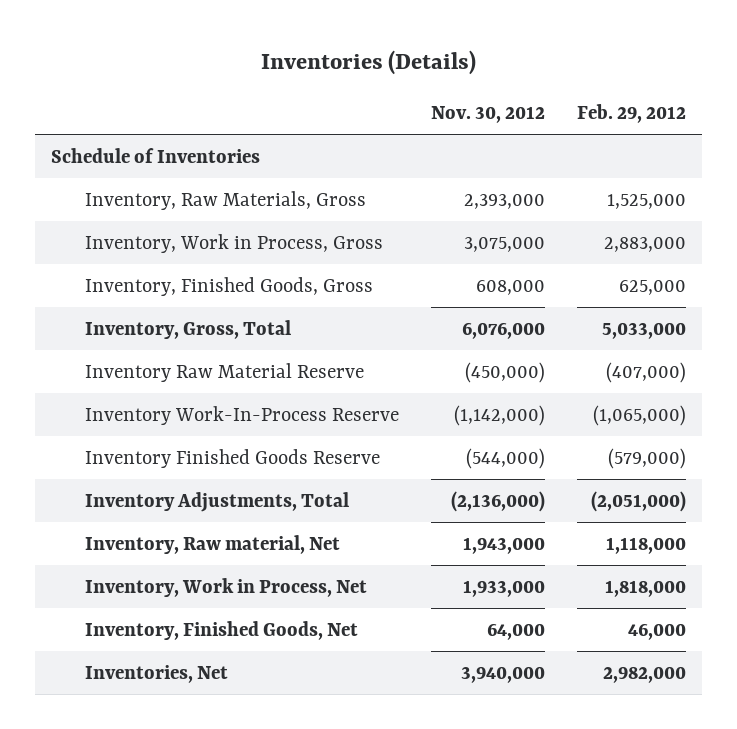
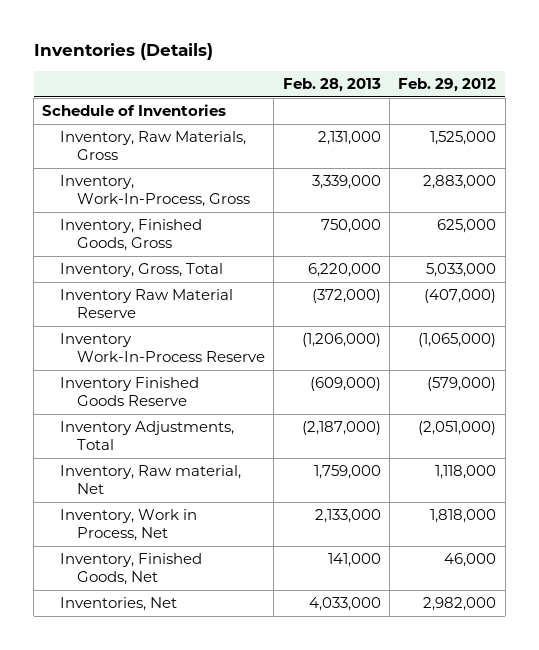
- | Nov. 30, 2012 | Feb. 29, 2012
+ | Feb. 28, 2013 | Feb. 29, 2012
- Inventory, Work in Process, Gross | 3,075,000 | 2,883,000
+ Inventory, Work-In-Process, Gross | 3,339,000 | 2,883,000

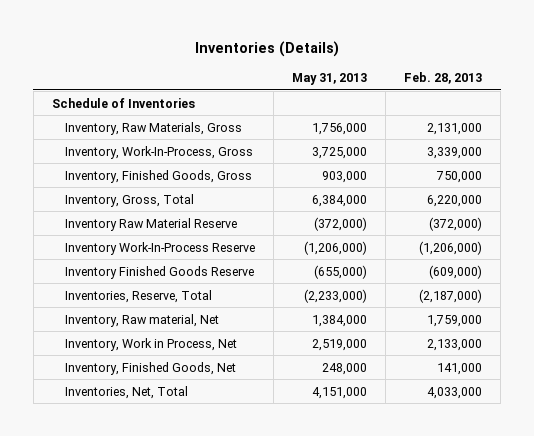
- | Feb. 28, 2013 | Feb. 29, 2012
+ | May 31, 2013 | Feb. 28, 2013
- Inventory Adjustments, Total | (2,187,000) | (2,051,000)
+ Inventories, Reserve, Total | (2,233,000) | (2,187,000)
- Inventories, Net | 4,033,000 | 2,982,000
+ Inventories, Net, Total | 4,151,000 | 4,033,000

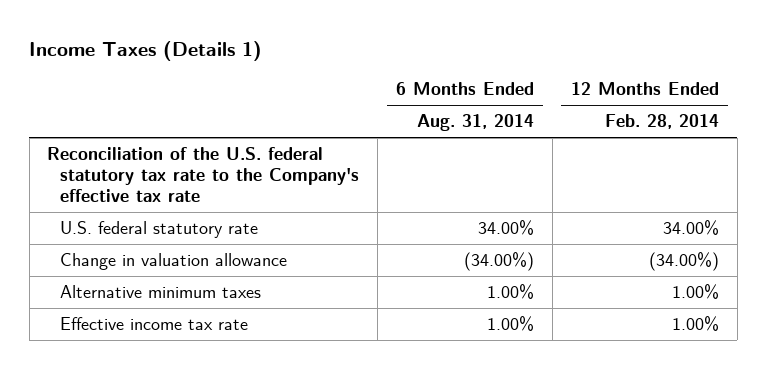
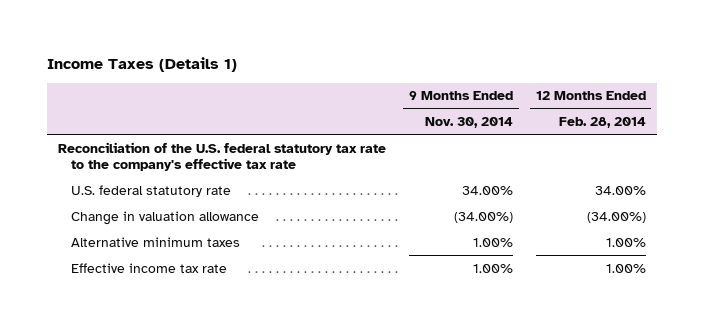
- | 6 Months Ended Aug. 31, 2014 | 12 Months Ended Feb. 28, 2014
+ | 9 Months Ended Nov. 30, 2014 | 12 Months Ended Feb. 28, 2014
- Reconciliation of the U.S. federal statutory tax rate to the Company's effective tax rate
+ Reconciliation of the U.S. federal statutory tax rate to the company's effective tax rate

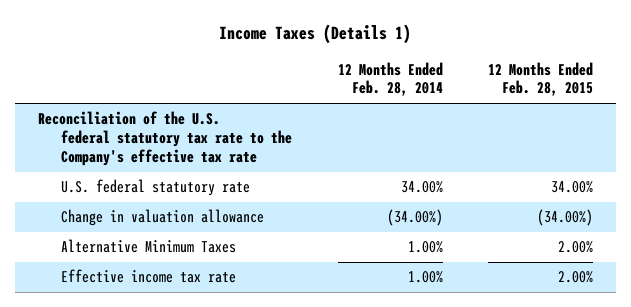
- | 9 Months Ended Nov. 30, 2014 | 12 Months Ended Feb. 28, 2014
+ | 12 Months Ended Feb. 28, 2014 | 12 Months Ended Feb. 28, 2015
- Reconciliation of the U.S. federal statutory tax rate to the company's effective tax rate
+ Reconciliation of the U.S. federal statutory tax rate to the Company's effective tax rate
- Alternative minimum taxes | 1.00% | 1.00%
+ Alternative Minimum Taxes | 1.00% | 2.00%

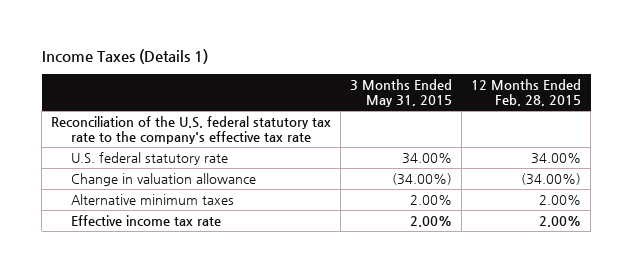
- | 12 Months Ended Feb. 28, 2014 | 12 Months Ended Feb. 28, 2015
+ | 3 Months Ended May 31, 2015 | 12 Months Ended Feb. 28, 2015
- Reconciliation of the U.S. federal statutory tax rate to the Company's effective tax rate
+ Reconciliation of the U.S. federal statutory tax rate to the company's effective tax rate
- Alternative Minimum Taxes | 1.00% | 2.00%
+ Alternative minimum taxes | 2.00% | 2.00%

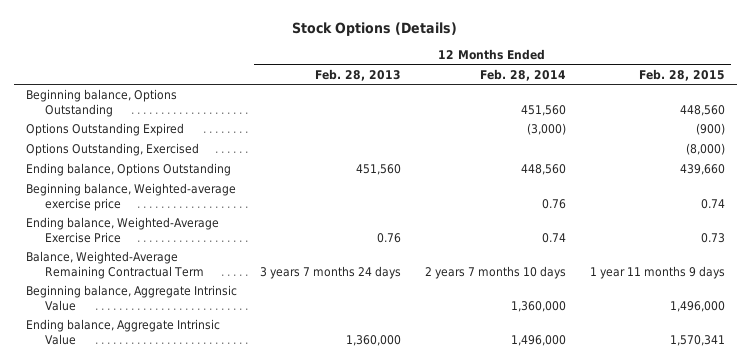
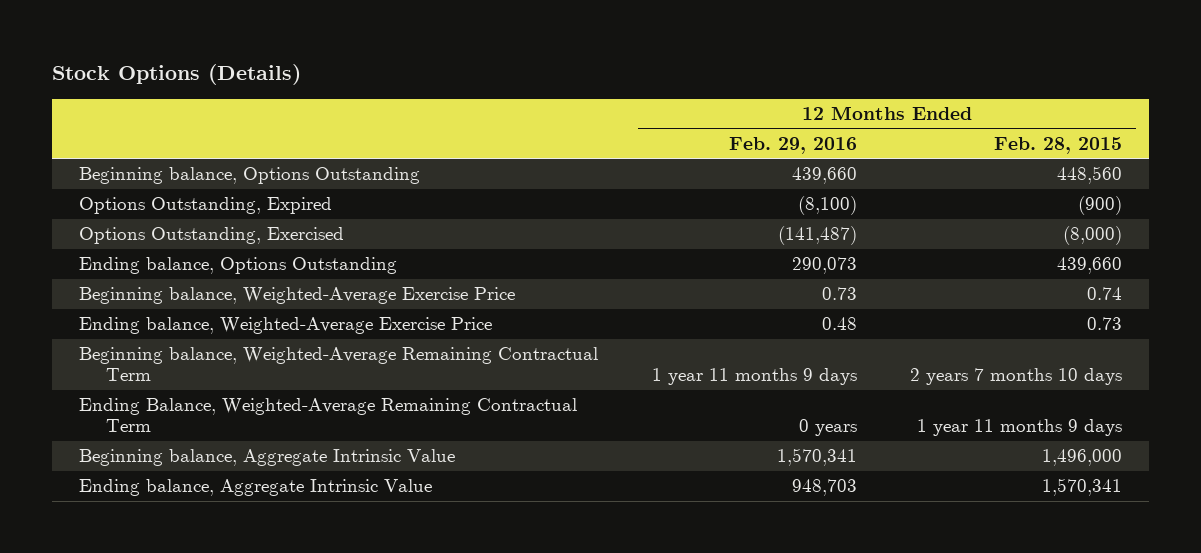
- | 12 Months Ended Feb. 28, 2013 | 12 Months Ended Feb. 28, 2014 | 12 Months Ended Feb. 28, 2015
+ | 12 Months Ended Feb. 29, 2016 | 12 Months Ended Feb. 28, 2015
- Options Outstanding Expired | | (3,000) | (900)
+ Options Outstanding, Expired | (8,100) | (900)
- Beginning balance, Weighted-average exercise price | | 0.76 | 0.74
+ Beginning balance, Weighted-Average Exercise Price | 0.73 | 0.74
- Balance, Weighted-Average Remaining Contractual Term | 3 years 7 months 24 days | 2 years 7 months 10 days | 1 year 11 months 9 days
+ Beginning balance, Weighted-Average Remaining Contractual Term | 1 year 11 months 9 days | 2 years 7 months 10 days
+ Ending Balance, Weighted-Average Remaining Contractual Term | 0 years | 1 year 11 months 9 days

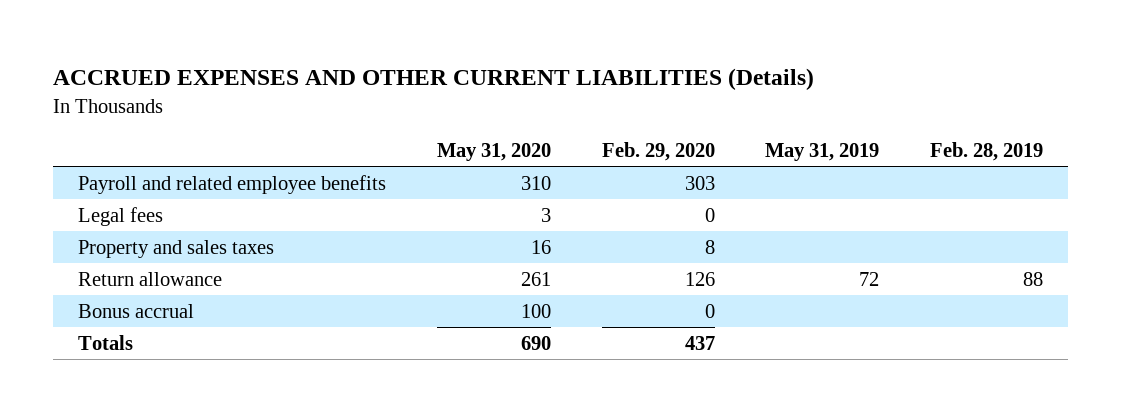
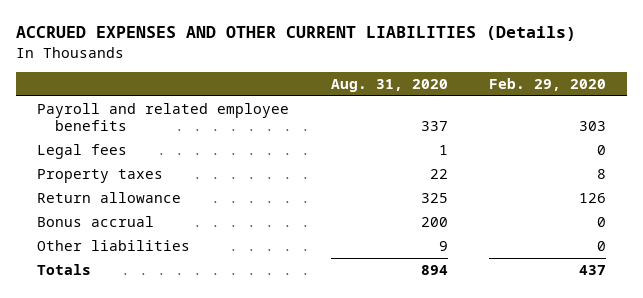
- | May 31, 2020 | Feb. 29, 2020 | May 31, 2019 | Feb. 28, 2019
+ | Aug. 31, 2020 | Feb. 29, 2020
- Property and sales taxes | 16 | 8 | |
+ Property taxes | 22 | 8
+ Other liabilities | 9 | 0

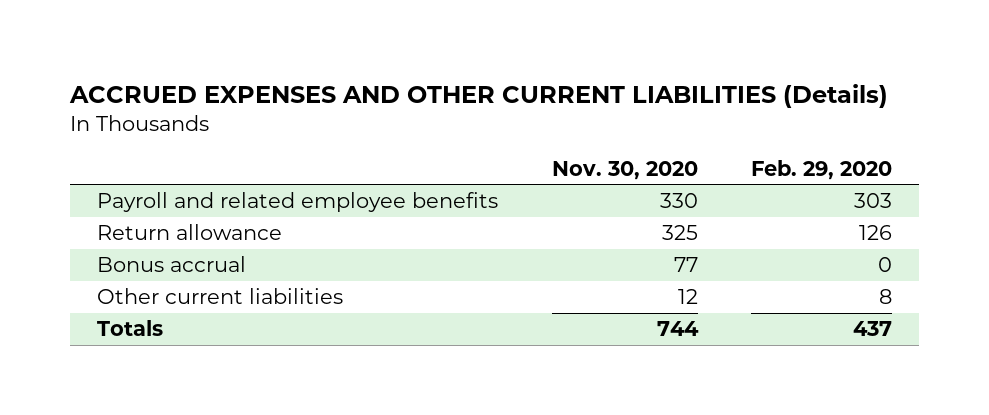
- | Aug. 31, 2020 | Feb. 29, 2020
+ | Nov. 30, 2020 | Feb. 29, 2020
- Legal fees | 1 | 0
- Property taxes | 22 | 8
- Other liabilities | 9 | 0
+ Other current liabilities | 12 | 8

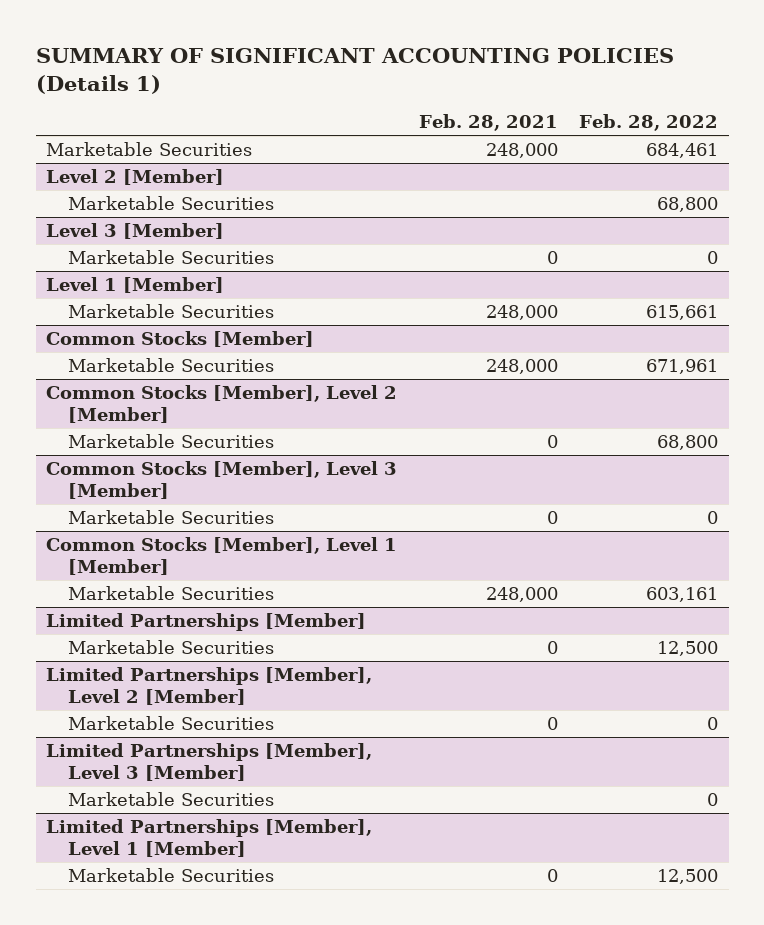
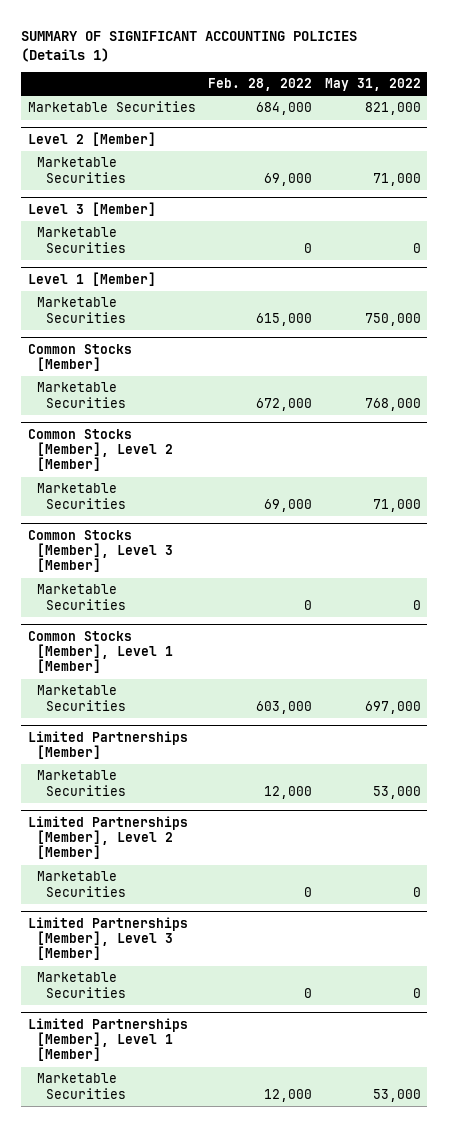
- | Feb. 28, 2021 | Feb. 28, 2022
+ | Feb. 28, 2022 | May 31, 2022
- Marketable Securities | 248,000 | 684,461
+ Marketable Securities | 684,000 | 821,000
@ Level 2 [Member]
- Marketable Securities | | 68,800
+ Marketable Securities | 69,000 | 71,000
@ Level 1 [Member]
- Marketable Securities | 248,000 | 615,661
+ Marketable Securities | 615,000 | 750,000
@ Common Stocks [Member]
- Marketable Securities | 248,000 | 671,961
+ Marketable Securities | 672,000 | 768,000
@ Common Stocks [Member], Level 2 [Member]
- Marketable Securities | 0 | 68,800
+ Marketable Securities | 69,000 | 71,000
@ Common Stocks [Member], Level 1 [Member]
- Marketable Securities | 248,000 | 603,161
+ Marketable Securities | 603,000 | 697,000
@ Limited Partnerships [Member]
- Marketable Securities | 0 | 12,500
+ Marketable Securities | 12,000 | 53,000
@ Limited Partnerships [Member], Level 1 [Member]
- Marketable Securities | 0 | 12,500
+ Marketable Securities | 12,000 | 53,000

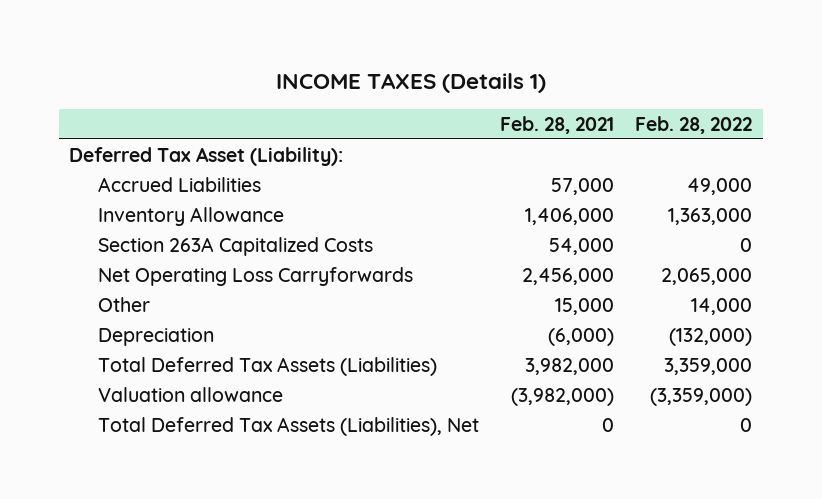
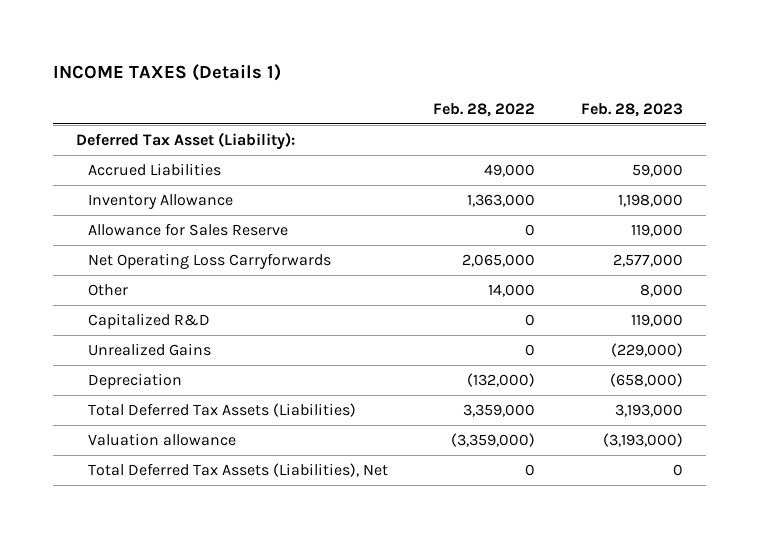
- | Feb. 28, 2021 | Feb. 28, 2022
+ | Feb. 28, 2022 | Feb. 28, 2023
- Section 263A Capitalized Costs | 54,000 | 0
+ Allowance for Sales Reserve | 0 | 119,000
+ Capitalized R&D | 0 | 119,000
+ Unrealized Gains | 0 | (229,000)

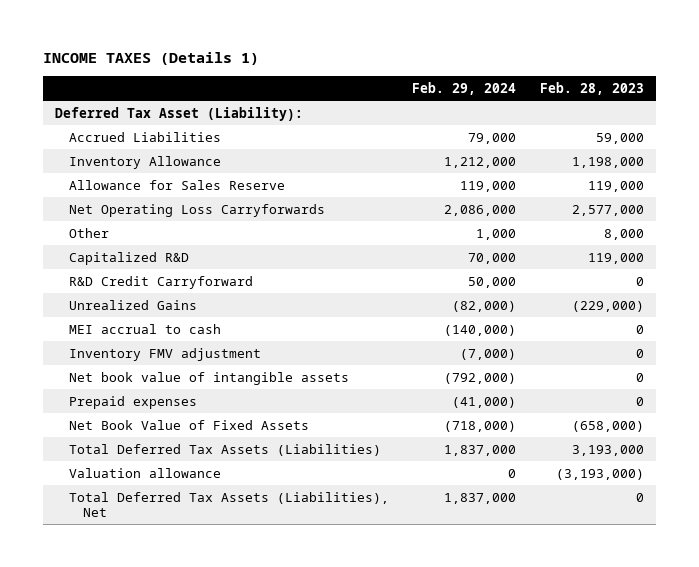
- | Feb. 28, 2022 | Feb. 28, 2023
+ | Feb. 29, 2024 | Feb. 28, 2023
+ R&D Credit Carryforward | 50,000 | 0
- Depreciation | (132,000) | (658,000)
+ MEI accrual to cash | (140,000) | 0
+ Inventory FMV adjustment | (7,000) | 0
+ Net book value of intangible assets | (792,000) | 0
+ Prepaid expenses | (41,000) | 0
+ Net Book Value of Fixed Assets | (718,000) | (658,000)

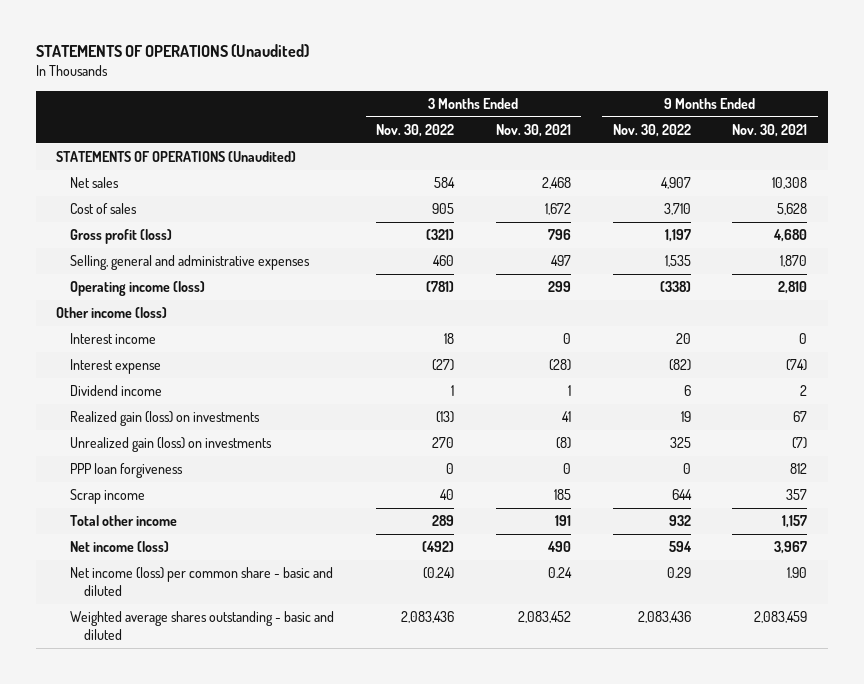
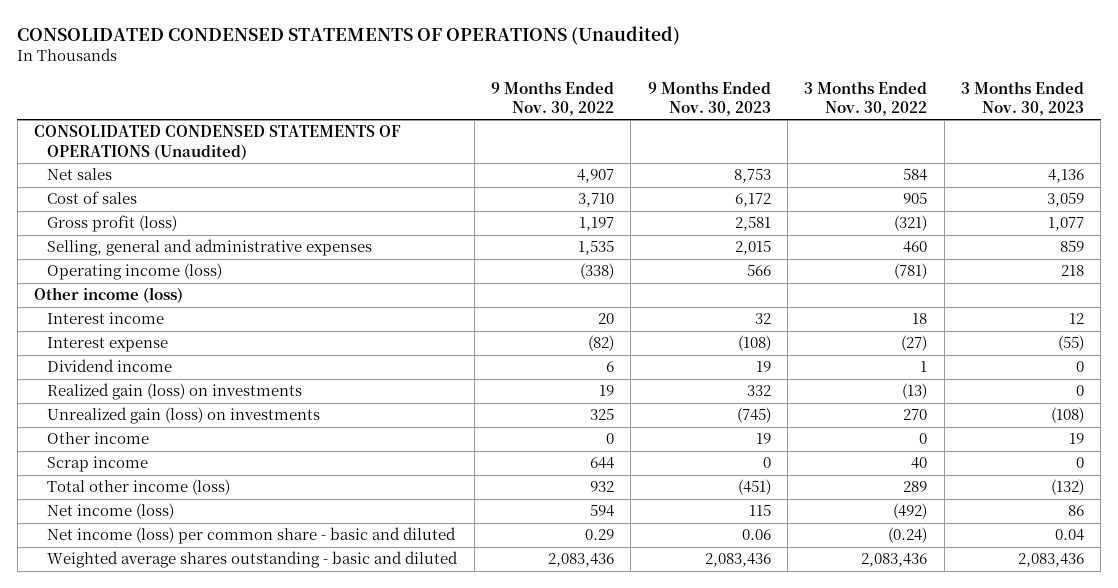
- STATEMENTS OF OPERATIONS (Unaudited)
+ CONSOLIDATED CONDENSED STATEMENTS OF OPERATIONS (Unaudited)
- | 3 Months Ended Nov. 30, 2022 | 3 Months Ended Nov. 30, 2021 | 9 Months Ended Nov. 30, 2022 | 9 Months Ended Nov. 30, 2021
+ | 9 Months Ended Nov. 30, 2022 | 9 Months Ended Nov. 30, 2023 | 3 Months Ended Nov. 30, 2022 | 3 Months Ended Nov. 30, 2023
- STATEMENTS OF OPERATIONS (Unaudited)
+ CONSOLIDATED CONDENSED STATEMENTS OF OPERATIONS (Unaudited)
- PPP loan forgiveness | 0 | 0 | 0 | 812
+ Other income | 0 | 19 | 0 | 19
- Total other income | 289 | 191 | 932 | 1,157
+ Total other income (loss) | 932 | (451) | 289 | (132)

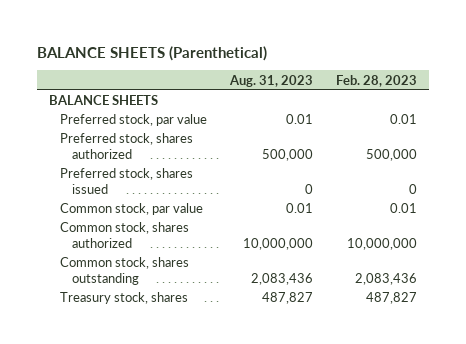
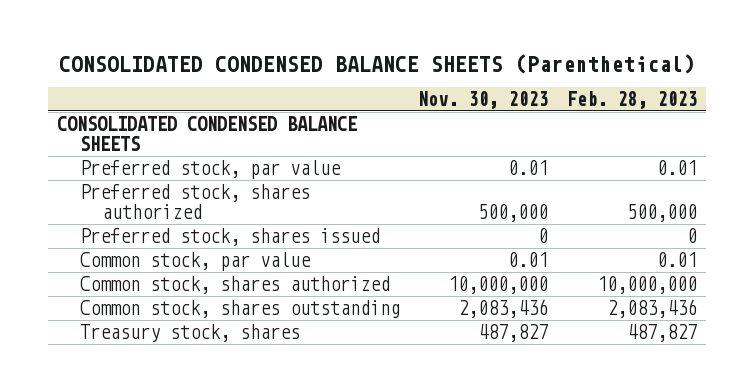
- BALANCE SHEETS (Parenthetical)
+ CONSOLIDATED CONDENSED BALANCE SHEETS (Parenthetical)
- | Aug. 31, 2023 | Feb. 28, 2023
+ | Nov. 30, 2023 | Feb. 28, 2023
- BALANCE SHEETS
+ CONSOLIDATED CONDENSED BALANCE SHEETS

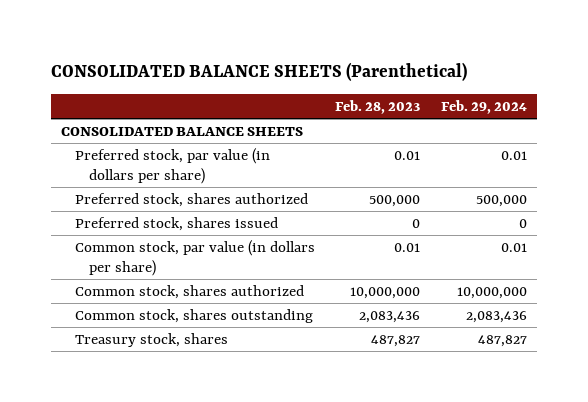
- CONSOLIDATED CONDENSED BALANCE SHEETS (Parenthetical)
+ CONSOLIDATED BALANCE SHEETS (Parenthetical)
- | Nov. 30, 2023 | Feb. 28, 2023
+ | Feb. 28, 2023 | Feb. 29, 2024
- CONSOLIDATED CONDENSED BALANCE SHEETS
- Preferred stock, par value | 0.01 | 0.01
+ CONSOLIDATED BALANCE SHEETS
+ Preferred stock, par value (in dollars per share) | 0.01 | 0.01
- Common stock, par value | 0.01 | 0.01
+ Common stock, par value (in dollars per share) | 0.01 | 0.01

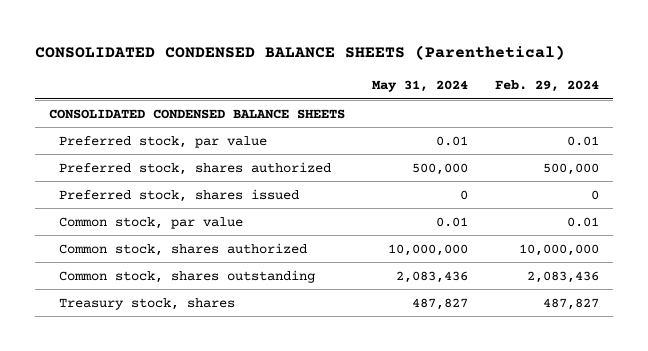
- CONSOLIDATED BALANCE SHEETS (Parenthetical)
+ CONSOLIDATED CONDENSED BALANCE SHEETS (Parenthetical)
- | Feb. 28, 2023 | Feb. 29, 2024
+ | May 31, 2024 | Feb. 29, 2024
- CONSOLIDATED BALANCE SHEETS
- Preferred stock, par value (in dollars per share) | 0.01 | 0.01
+ CONSOLIDATED CONDENSED BALANCE SHEETS
+ Preferred stock, par value | 0.01 | 0.01
- Common stock, par value (in dollars per share) | 0.01 | 0.01
+ Common stock, par value | 0.01 | 0.01

